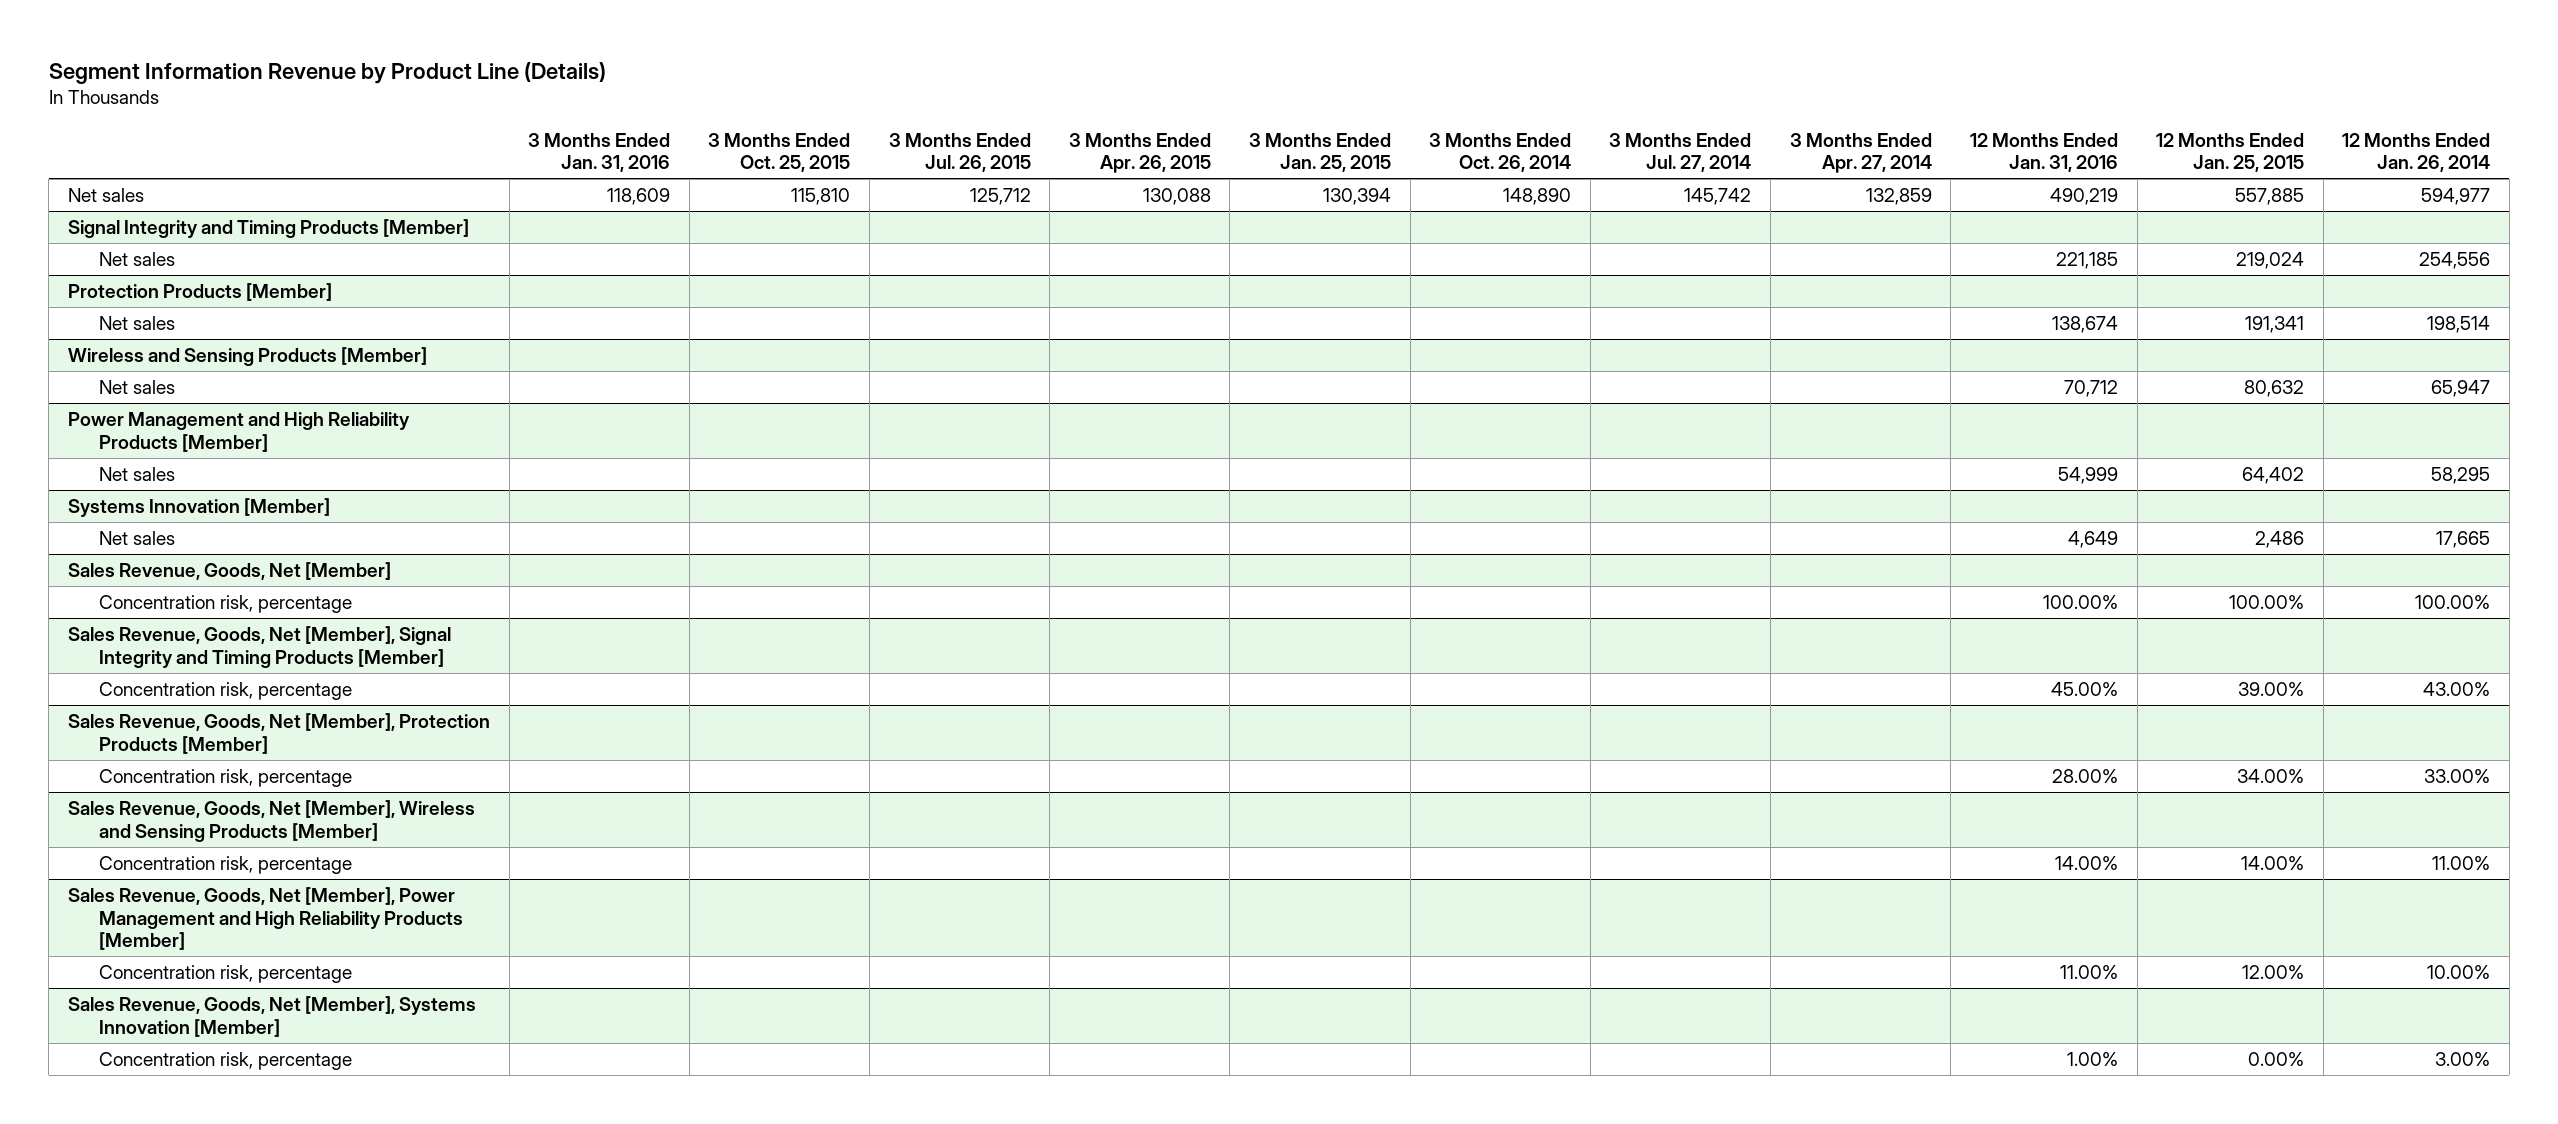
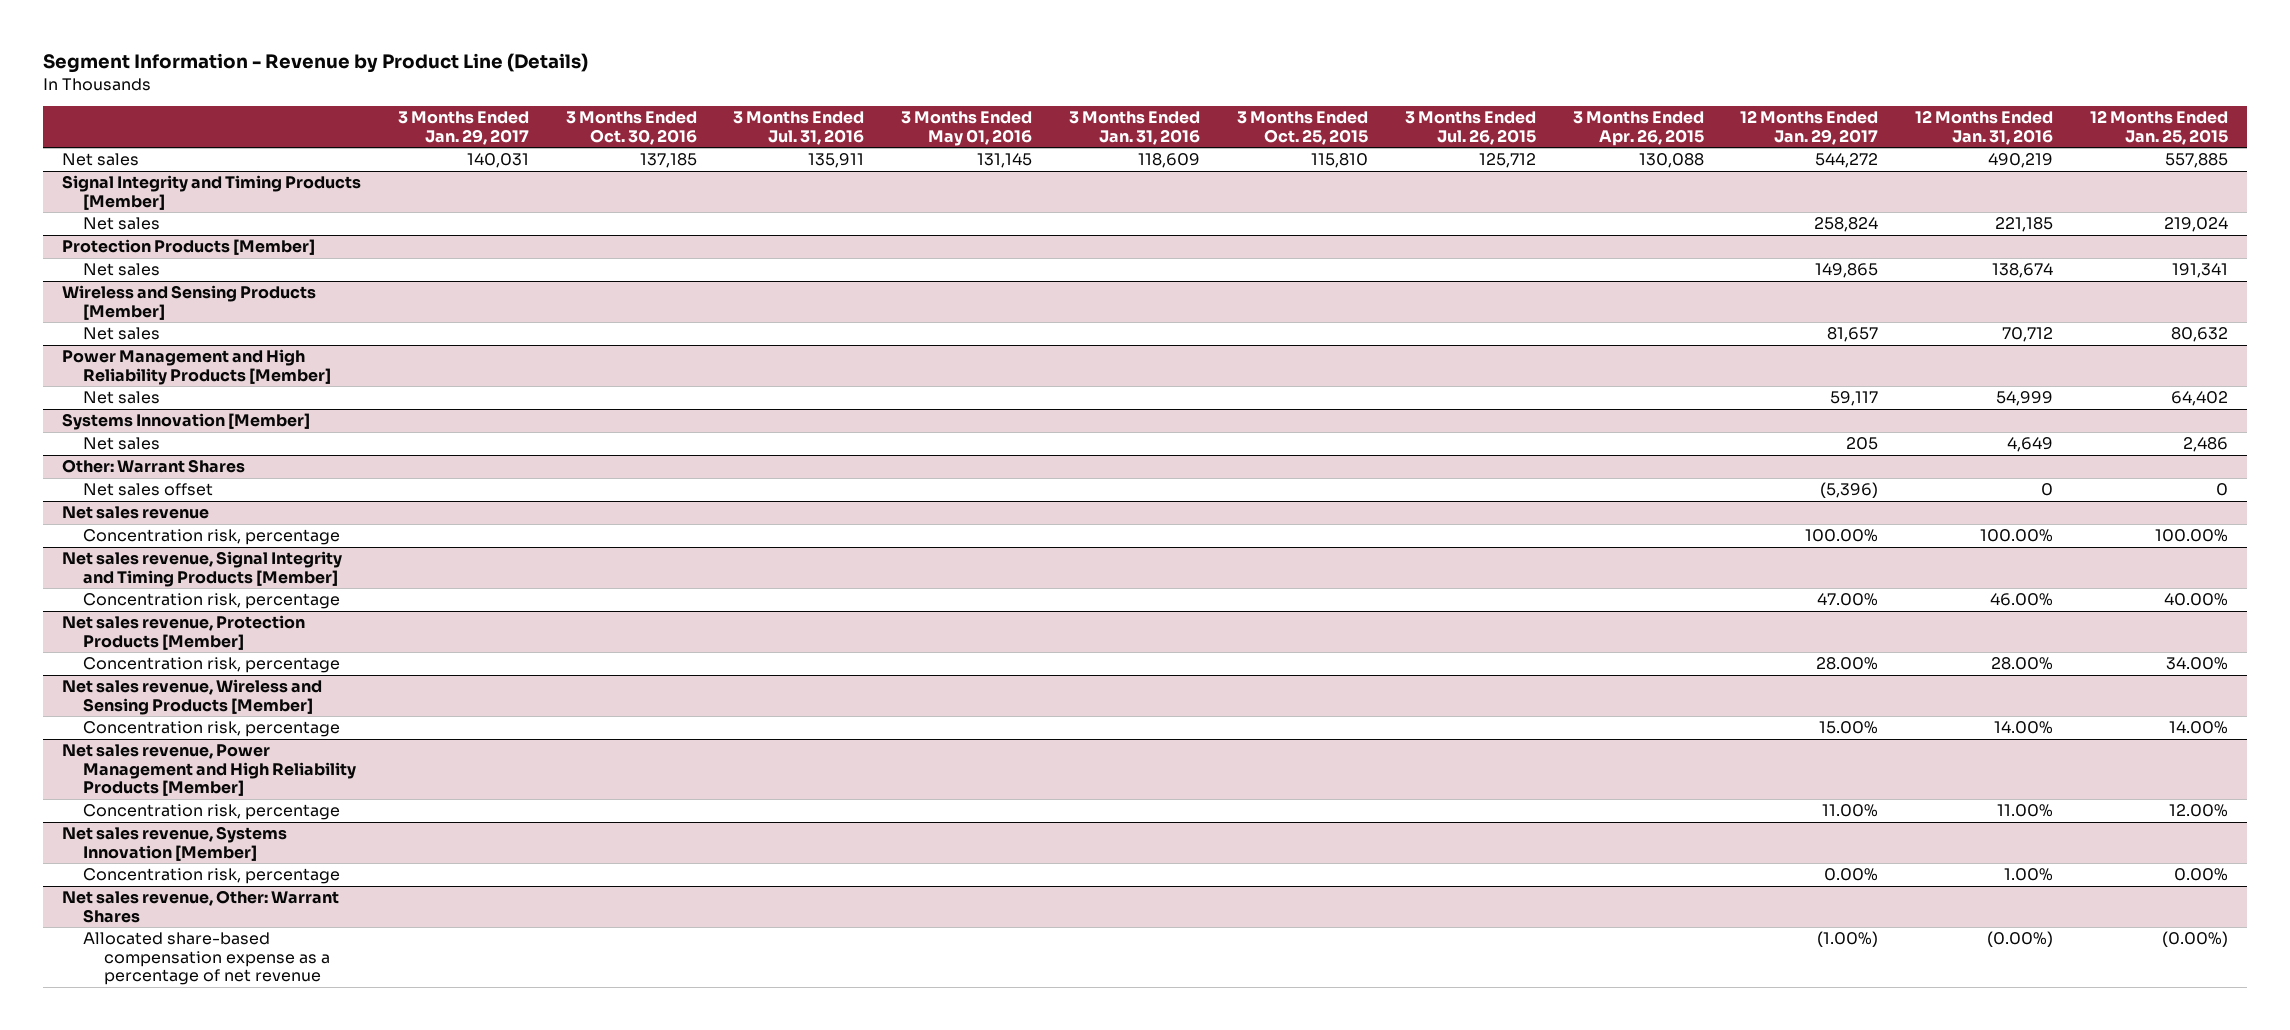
- Segment Information Revenue by Product Line (Details)
+ Segment Information - Revenue by Product Line (Details)
- | 3 Months Ended Jan. 31, 2016 | 3 Months Ended Oct. 25, 2015 | 3 Months Ended Jul. 26, 2015 | 3 Months Ended Apr. 26, 2015 | 3 Months Ended Jan. 25, 2015 | 3 Months Ended Oct. 26, 2014 | 3 Months Ended Jul. 27, 2014 | 3 Months Ended Apr. 27, 2014 | 12 Months Ended Jan. 31, 2016 | 12 Months Ended Jan. 25, 2015 | 12 Months Ended Jan. 26, 2014
+ | 3 Months Ended Jan. 29, 2017 | 3 Months Ended Oct. 30, 2016 | 3 Months Ended Jul. 31, 2016 | 3 Months Ended May 01, 2016 | 3 Months Ended Jan. 31, 2016 | 3 Months Ended Oct. 25, 2015 | 3 Months Ended Jul. 26, 2015 | 3 Months Ended Apr. 26, 2015 | 12 Months Ended Jan. 29, 2017 | 12 Months Ended Jan. 31, 2016 | 12 Months Ended Jan. 25, 2015
- Sales Revenue, Goods, Net [Member]
+ Other: Warrant Shares
+ Net sales offset | | | | | | | | | (5,396) | 0 | 0
+ Net sales revenue
- Sales Revenue, Goods, Net [Member], Signal Integrity and Timing Products [Member]
- Concentration risk, percentage | | | | | | | | | 45.00% | 39.00% | 43.00%
- Sales Revenue, Goods, Net [Member], Protection Products [Member]
+ Net sales revenue, Signal Integrity and Timing Products [Member]
+ Concentration risk, percentage | | | | | | | | | 47.00% | 46.00% | 40.00%
+ Net sales revenue, Protection Products [Member]
- Sales Revenue, Goods, Net [Member], Wireless and Sensing Products [Member]
+ Net sales revenue, Wireless and Sensing Products [Member]
- Sales Revenue, Goods, Net [Member], Power Management and High Reliability Products [Member]
+ Net sales revenue, Power Management and High Reliability Products [Member]
- Sales Revenue, Goods, Net [Member], Systems Innovation [Member]
+ Net sales revenue, Systems Innovation [Member]
+ Net sales revenue, Other: Warrant Shares
+ Allocated share-based compensation expense as a percentage of net revenue | | | | | | | | | (1.00%) | (0.00%) | (0.00%)

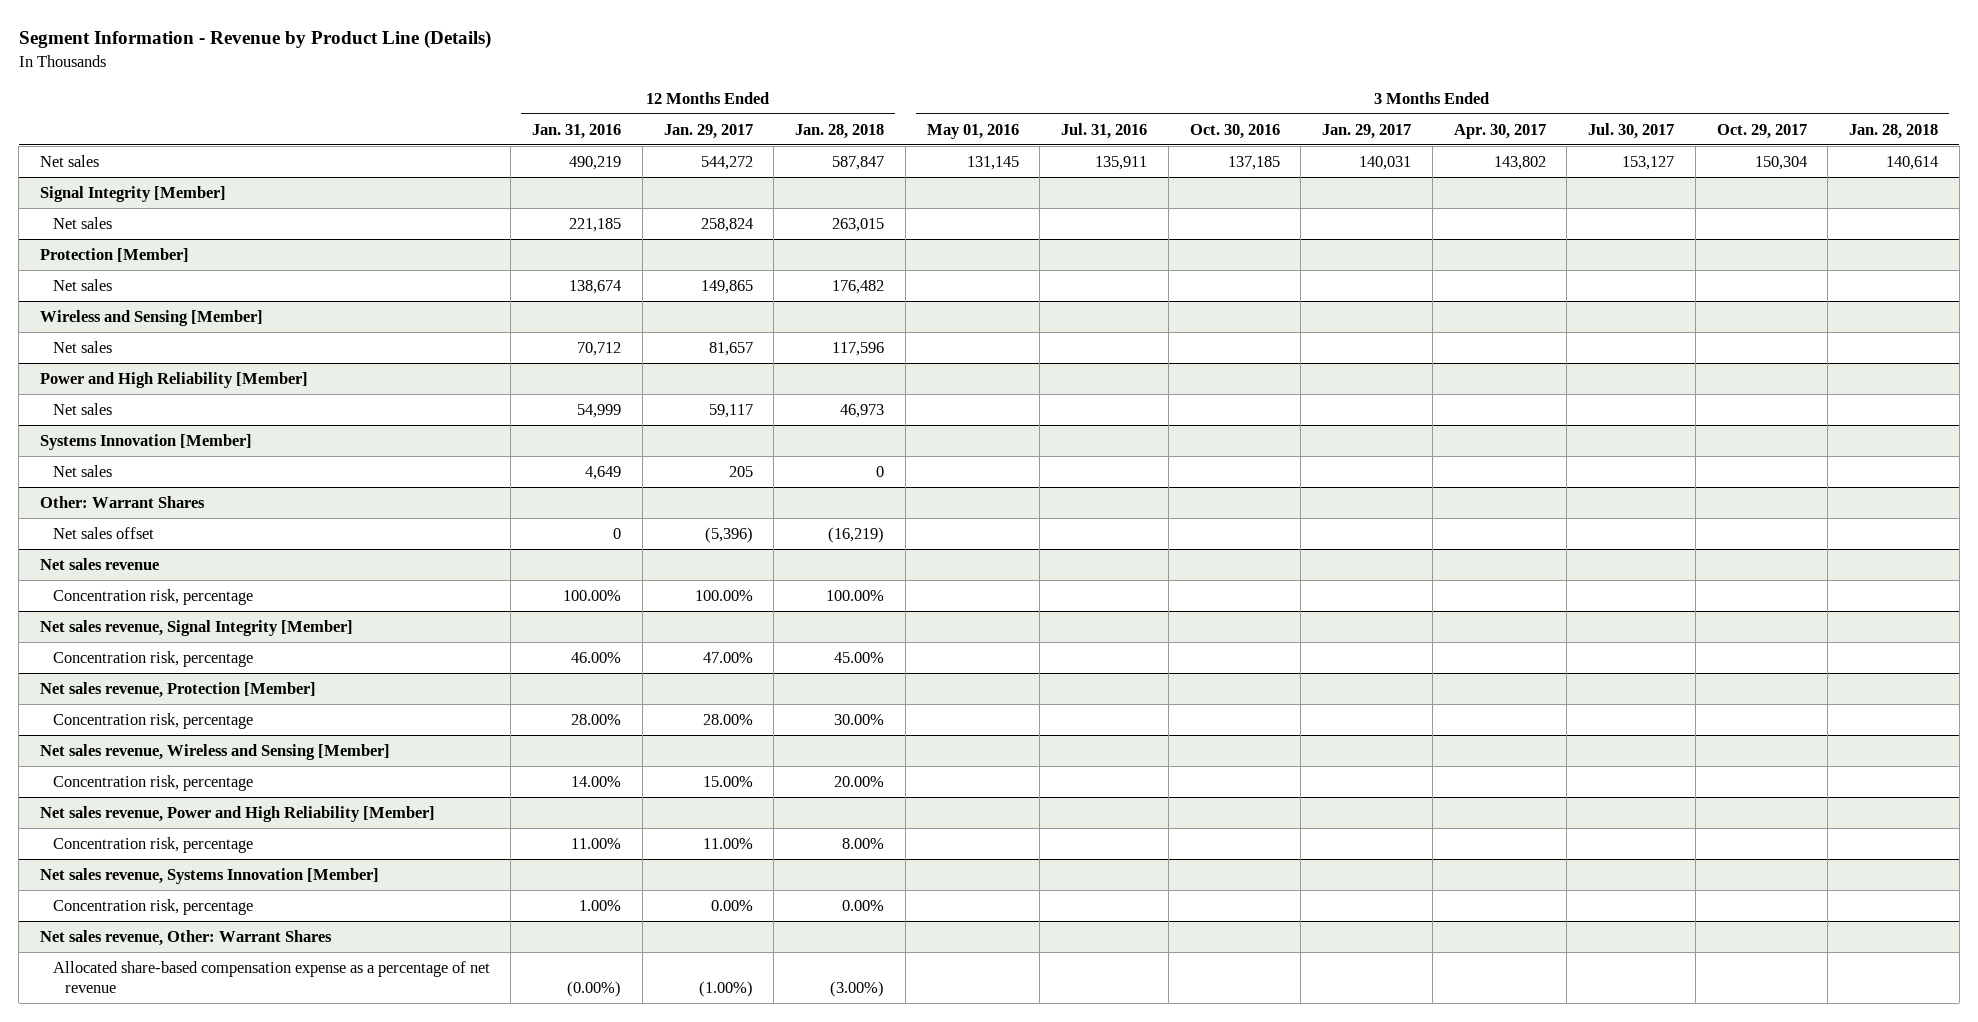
- | 3 Months Ended Jan. 29, 2017 | 3 Months Ended Oct. 30, 2016 | 3 Months Ended Jul. 31, 2016 | 3 Months Ended May 01, 2016 | 3 Months Ended Jan. 31, 2016 | 3 Months Ended Oct. 25, 2015 | 3 Months Ended Jul. 26, 2015 | 3 Months Ended Apr. 26, 2015 | 12 Months Ended Jan. 29, 2017 | 12 Months Ended Jan. 31, 2016 | 12 Months Ended Jan. 25, 2015
+ | 12 Months Ended Jan. 31, 2016 | 12 Months Ended Jan. 29, 2017 | 12 Months Ended Jan. 28, 2018 | 3 Months Ended May 01, 2016 | 3 Months Ended Jul. 31, 2016 | 3 Months Ended Oct. 30, 2016 | 3 Months Ended Jan. 29, 2017 | 3 Months Ended Apr. 30, 2017 | 3 Months Ended Jul. 30, 2017 | 3 Months Ended Oct. 29, 2017 | 3 Months Ended Jan. 28, 2018
- Signal Integrity and Timing Products [Member]
+ Signal Integrity [Member]
- Protection Products [Member]
+ Protection [Member]
- Wireless and Sensing Products [Member]
+ Wireless and Sensing [Member]
- Power Management and High Reliability Products [Member]
+ Power and High Reliability [Member]
- Net sales revenue, Signal Integrity and Timing Products [Member]
+ Net sales revenue, Signal Integrity [Member]
- Net sales revenue, Protection Products [Member]
+ Net sales revenue, Protection [Member]
- Net sales revenue, Wireless and Sensing Products [Member]
+ Net sales revenue, Wireless and Sensing [Member]
- Net sales revenue, Power Management and High Reliability Products [Member]
+ Net sales revenue, Power and High Reliability [Member]

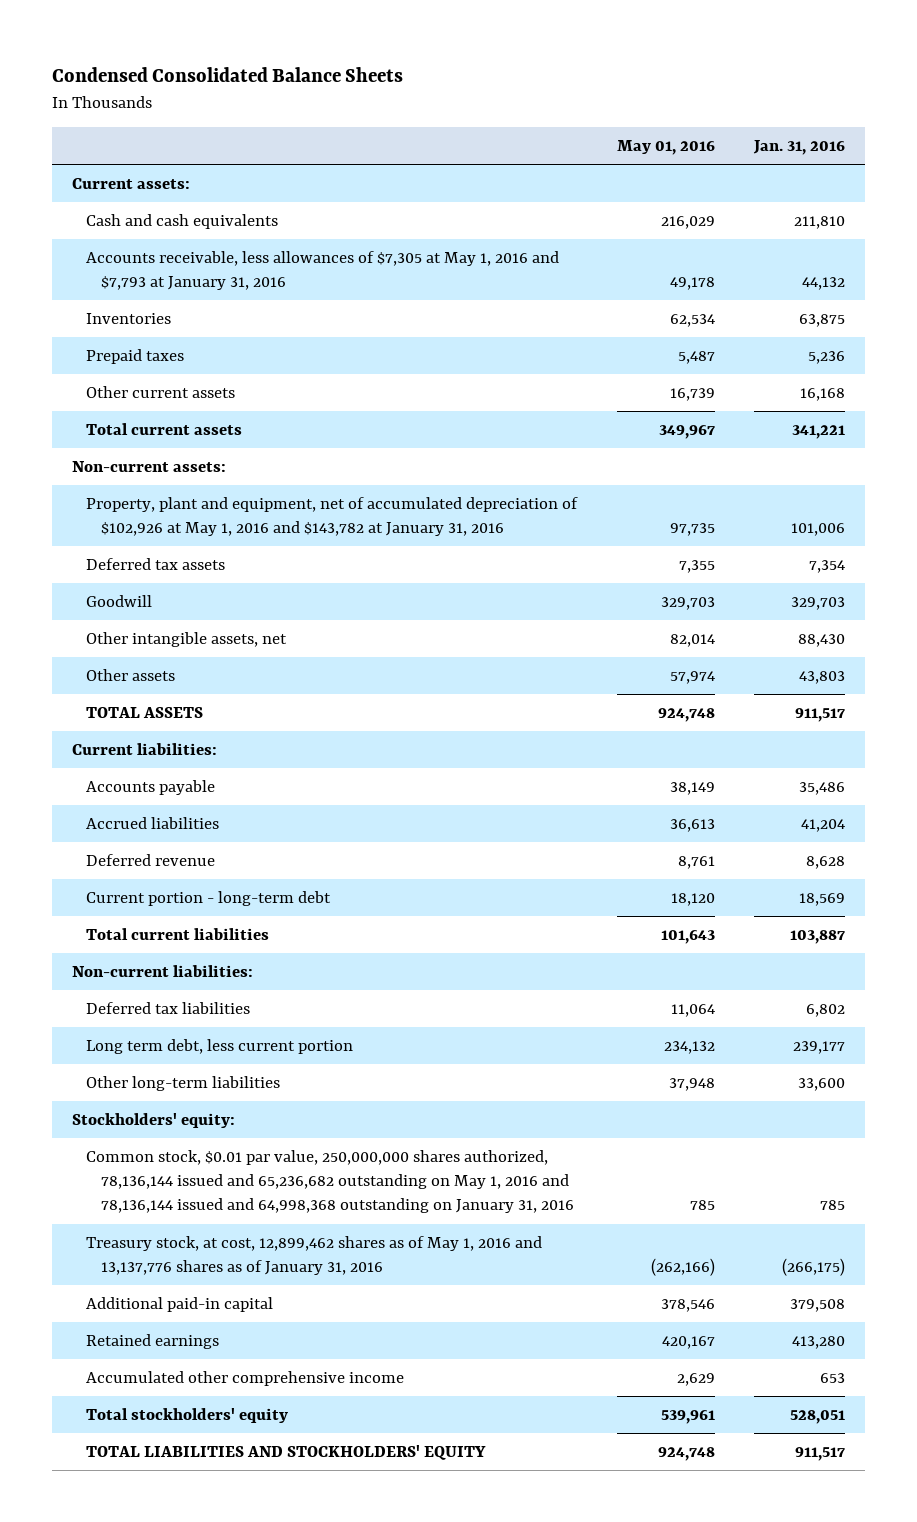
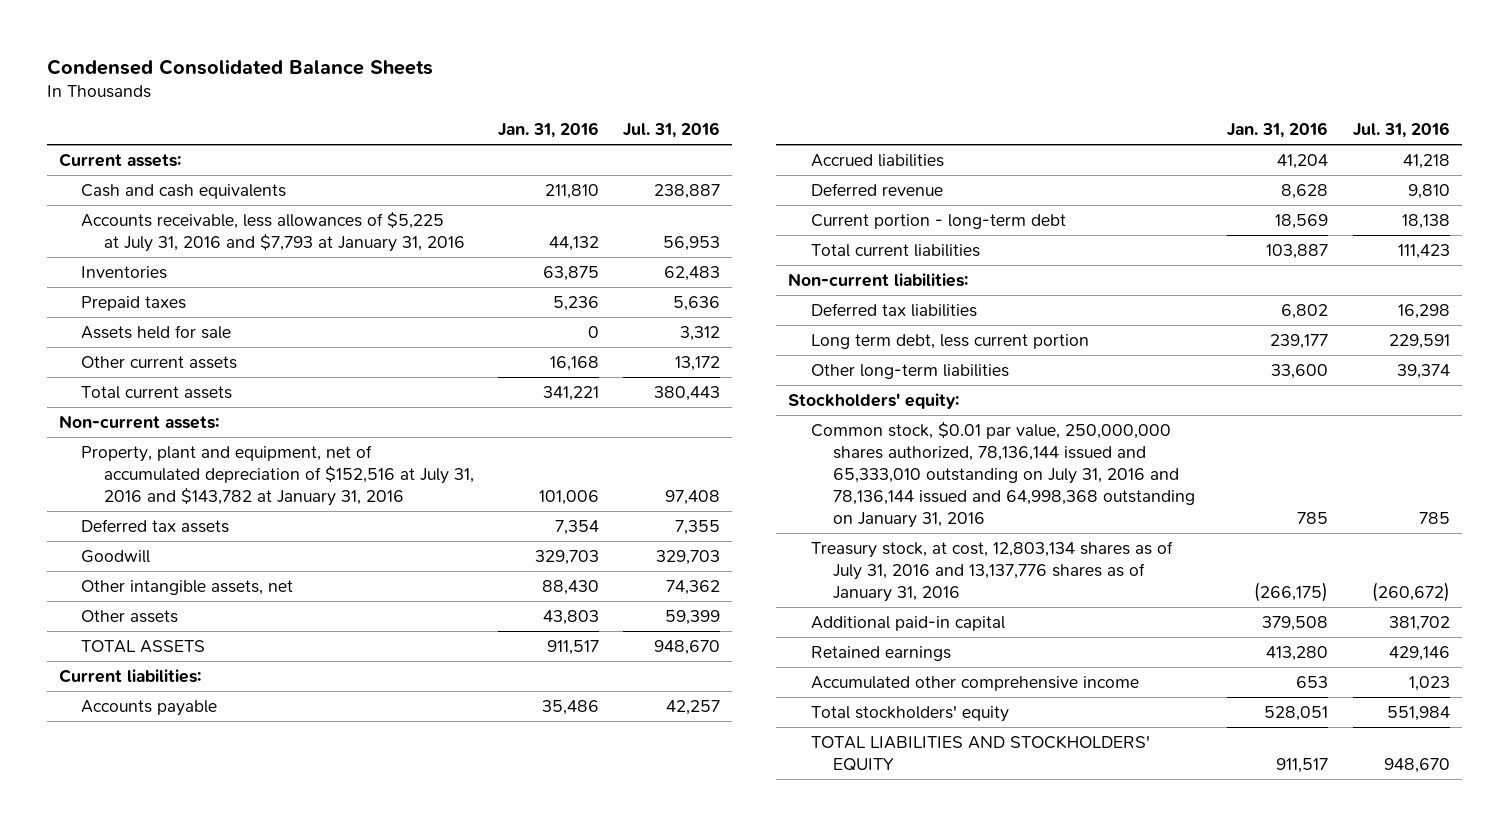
- | May 01, 2016 | Jan. 31, 2016
+ | Jan. 31, 2016 | Jul. 31, 2016
- Accounts receivable, less allowances of $7,305 at May 1, 2016 and $7,793 at January 31, 2016 | 49,178 | 44,132
+ Accounts receivable, less allowances of $5,225 at July 31, 2016 and $7,793 at January 31, 2016 | 44,132 | 56,953
+ Assets held for sale | 0 | 3,312
- Property, plant and equipment, net of accumulated depreciation of $102,926 at May 1, 2016 and $143,782 at January 31, 2016 | 97,735 | 101,006
+ Property, plant and equipment, net of accumulated depreciation of $152,516 at July 31, 2016 and $143,782 at January 31, 2016 | 101,006 | 97,408
- Common stock, $0.01 par value, 250,000,000 shares authorized, 78,136,144 issued and 65,236,682 outstanding on May 1, 2016 and 78,136,144 issued and 64,998,368 outstanding on January 31, 2016 | 785 | 785
- Treasury stock, at cost, 12,899,462 shares as of May 1, 2016 and 13,137,776 shares as of January 31, 2016 | (262,166) | (266,175)
+ Common stock, $0.01 par value, 250,000,000 shares authorized, 78,136,144 issued and 65,333,010 outstanding on July 31, 2016 and 78,136,144 issued and 64,998,368 outstanding on January 31, 2016 | 785 | 785
+ Treasury stock, at cost, 12,803,134 shares as of July 31, 2016 and 13,137,776 shares as of January 31, 2016 | (266,175) | (260,672)

